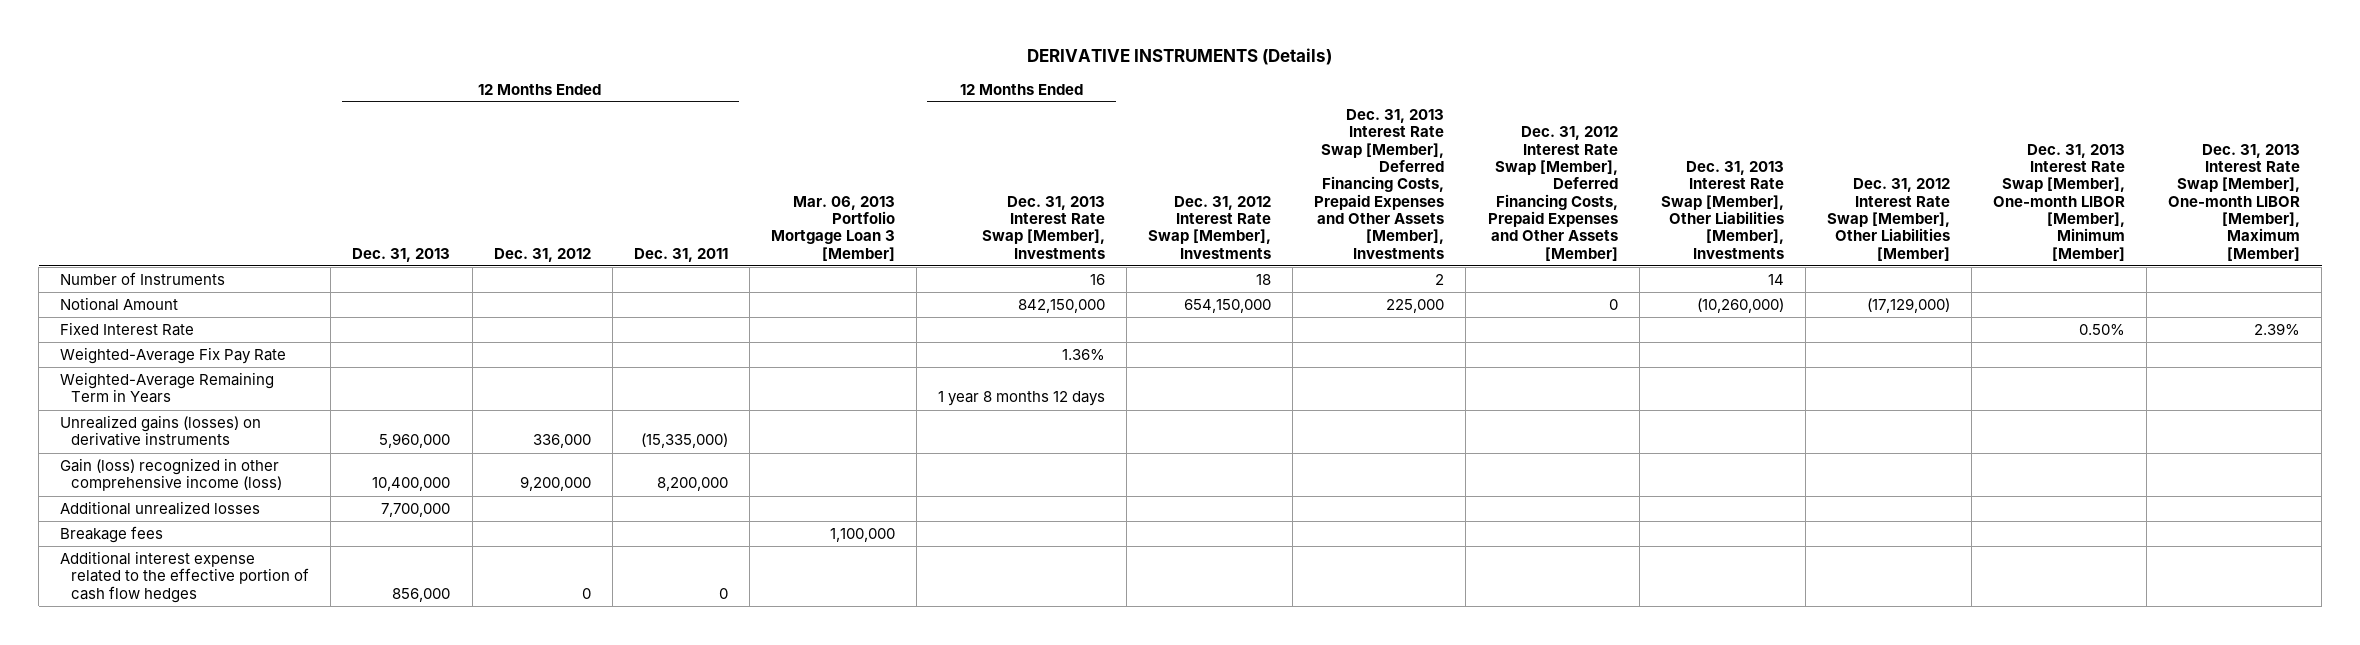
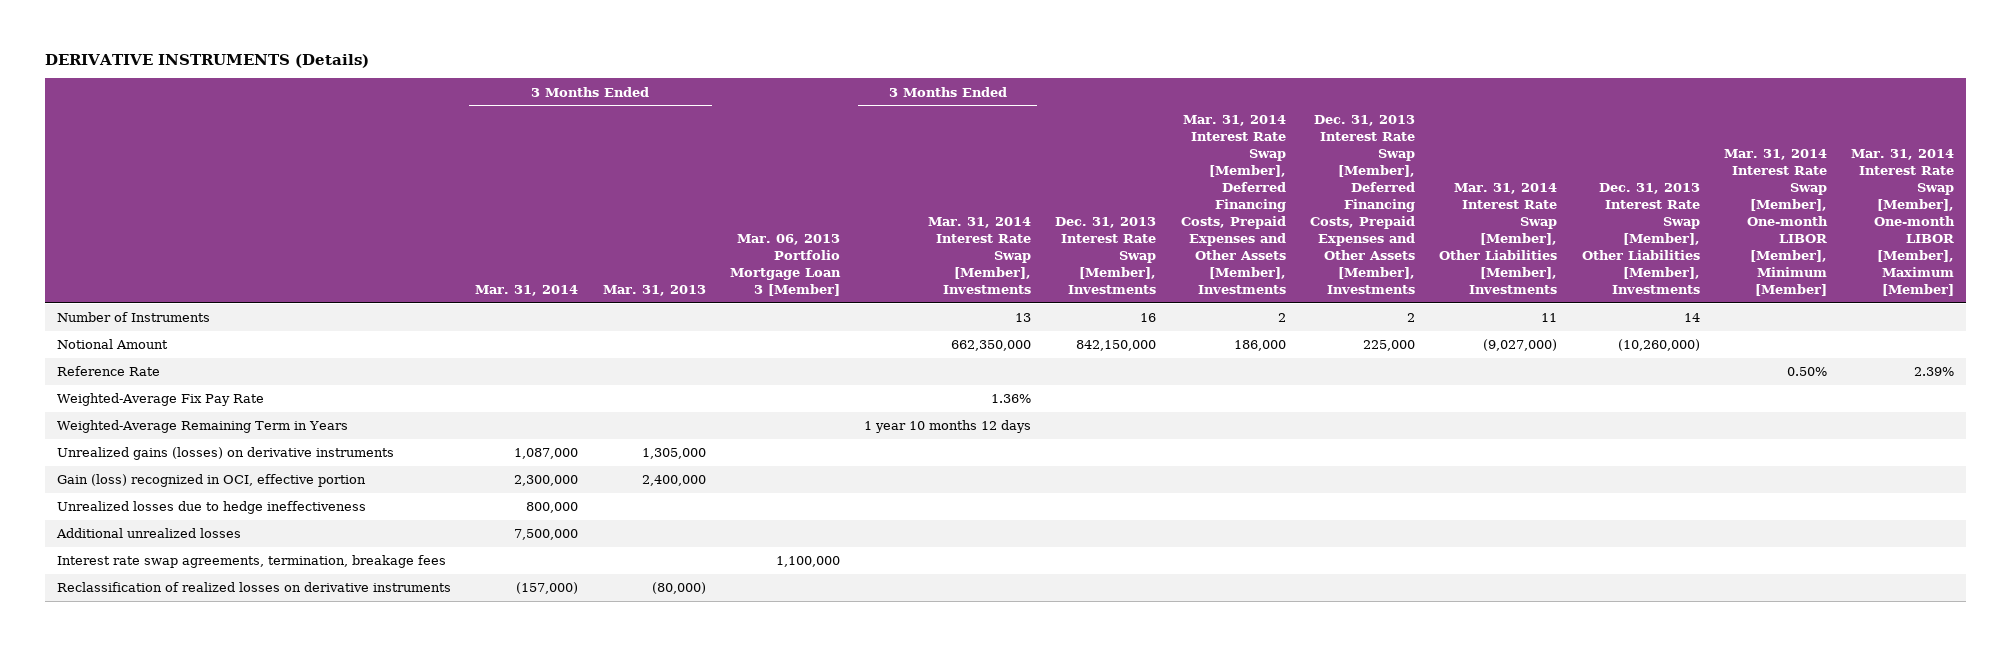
- | 12 Months Ended Dec. 31, 2013 | 12 Months Ended Dec. 31, 2012 | 12 Months Ended Dec. 31, 2011 | Mar. 06, 2013 Portfolio Mortgage Loan 3 [Member] | 12 Months Ended Dec. 31, 2013 Interest Rate Swap [Member], Investments | Dec. 31, 2012 Interest Rate Swap [Member], Investments | Dec. 31, 2013 Interest Rate Swap [Member], Deferred Financing Costs, Prepaid Expenses and Other Assets [Member], Investments | Dec. 31, 2012 Interest Rate Swap [Member], Deferred Financing Costs, Prepaid Expenses and Other Assets [Member] | Dec. 31, 2013 Interest Rate Swap [Member], Other Liabilities [Member], Investments | Dec. 31, 2012 Interest Rate Swap [Member], Other Liabilities [Member] | Dec. 31, 2013 Interest Rate Swap [Member], One-month LIBOR [Member], Minimum [Member] | Dec. 31, 2013 Interest Rate Swap [Member], One-month LIBOR [Member], Maximum [Member]
+ | 3 Months Ended Mar. 31, 2014 | 3 Months Ended Mar. 31, 2013 | Mar. 06, 2013 Portfolio Mortgage Loan 3 [Member] | 3 Months Ended Mar. 31, 2014 Interest Rate Swap [Member], Investments | Dec. 31, 2013 Interest Rate Swap [Member], Investments | Mar. 31, 2014 Interest Rate Swap [Member], Deferred Financing Costs, Prepaid Expenses and Other Assets [Member], Investments | Dec. 31, 2013 Interest Rate Swap [Member], Deferred Financing Costs, Prepaid Expenses and Other Assets [Member], Investments | Mar. 31, 2014 Interest Rate Swap [Member], Other Liabilities [Member], Investments | Dec. 31, 2013 Interest Rate Swap [Member], Other Liabilities [Member], Investments | Mar. 31, 2014 Interest Rate Swap [Member], One-month LIBOR [Member], Minimum [Member] | Mar. 31, 2014 Interest Rate Swap [Member], One-month LIBOR [Member], Maximum [Member]
- Fixed Interest Rate | | | | | | | | | | | 0.50% | 2.39%
+ Reference Rate | | | | | | | | | | 0.50% | 2.39%
- Gain (loss) recognized in other comprehensive income (loss) | 10,400,000 | 9,200,000 | 8,200,000 | | | | | | | | |
+ Gain (loss) recognized in OCI, effective portion | 2,300,000 | 2,400,000 | | | | | | | | |
+ Unrealized losses due to hedge ineffectiveness | 800,000 | | | | | | | | | |
- Breakage fees | | | | 1,100,000 | | | | | | | |
- Additional interest expense related to the effective portion of cash flow hedges | 856,000 | 0 | 0 | | | | | | | | |
+ Interest rate swap agreements, termination, breakage fees | | | 1,100,000 | | | | | | | |
+ Reclassification of realized losses on derivative instruments | (157,000) | (80,000) | | | | | | | | |

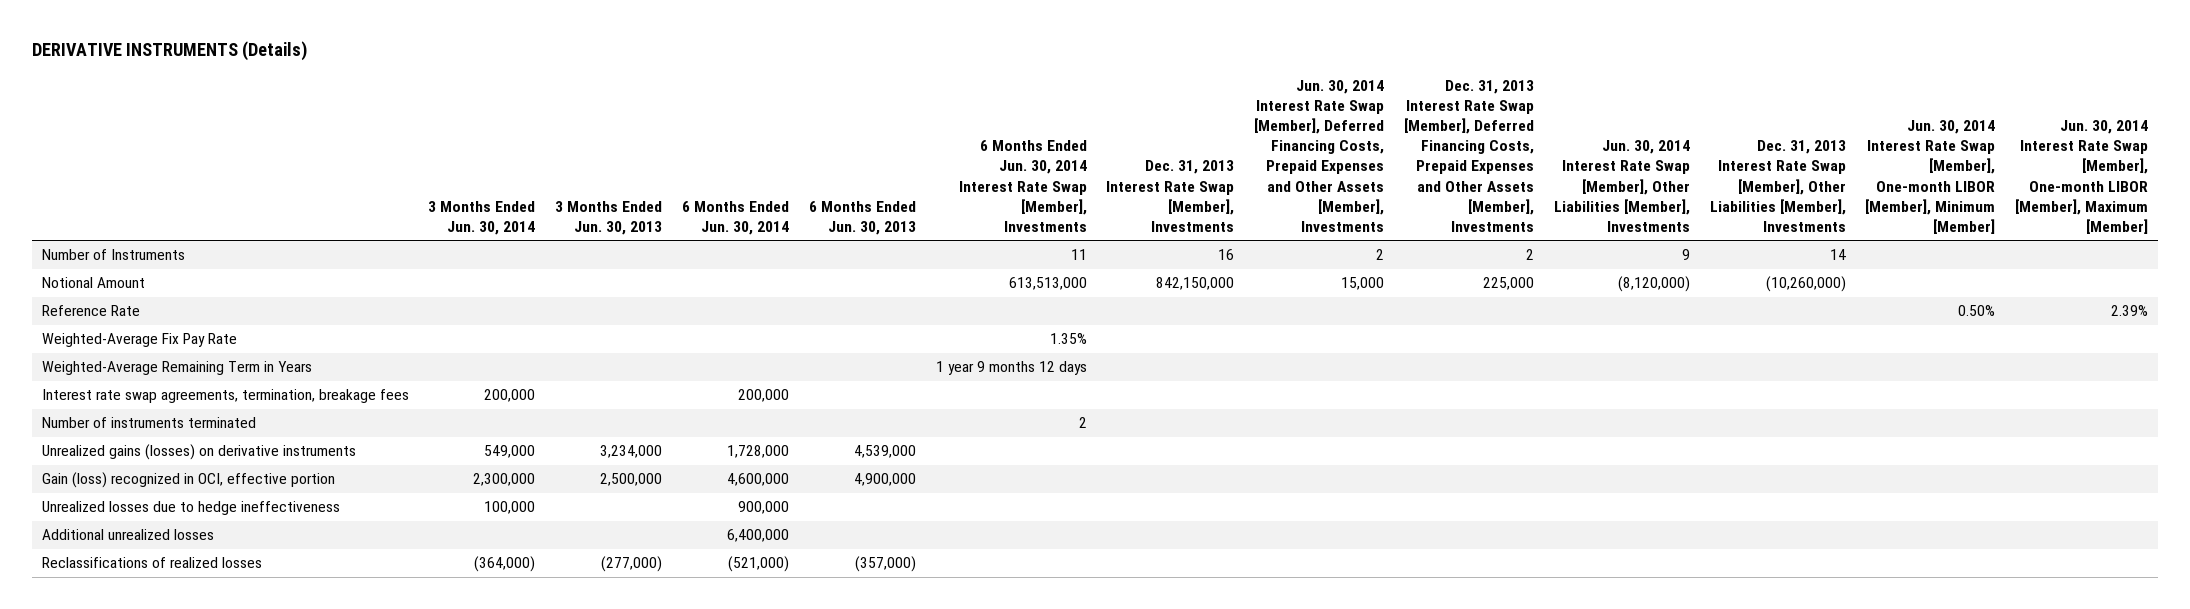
- | 3 Months Ended Mar. 31, 2014 | 3 Months Ended Mar. 31, 2013 | Mar. 06, 2013 Portfolio Mortgage Loan 3 [Member] | 3 Months Ended Mar. 31, 2014 Interest Rate Swap [Member], Investments | Dec. 31, 2013 Interest Rate Swap [Member], Investments | Mar. 31, 2014 Interest Rate Swap [Member], Deferred Financing Costs, Prepaid Expenses and Other Assets [Member], Investments | Dec. 31, 2013 Interest Rate Swap [Member], Deferred Financing Costs, Prepaid Expenses and Other Assets [Member], Investments | Mar. 31, 2014 Interest Rate Swap [Member], Other Liabilities [Member], Investments | Dec. 31, 2013 Interest Rate Swap [Member], Other Liabilities [Member], Investments | Mar. 31, 2014 Interest Rate Swap [Member], One-month LIBOR [Member], Minimum [Member] | Mar. 31, 2014 Interest Rate Swap [Member], One-month LIBOR [Member], Maximum [Member]
+ | 3 Months Ended Jun. 30, 2014 | 3 Months Ended Jun. 30, 2013 | 6 Months Ended Jun. 30, 2014 | 6 Months Ended Jun. 30, 2013 | 6 Months Ended Jun. 30, 2014 Interest Rate Swap [Member], Investments | Dec. 31, 2013 Interest Rate Swap [Member], Investments | Jun. 30, 2014 Interest Rate Swap [Member], Deferred Financing Costs, Prepaid Expenses and Other Assets [Member], Investments | Dec. 31, 2013 Interest Rate Swap [Member], Deferred Financing Costs, Prepaid Expenses and Other Assets [Member], Investments | Jun. 30, 2014 Interest Rate Swap [Member], Other Liabilities [Member], Investments | Dec. 31, 2013 Interest Rate Swap [Member], Other Liabilities [Member], Investments | Jun. 30, 2014 Interest Rate Swap [Member], One-month LIBOR [Member], Minimum [Member] | Jun. 30, 2014 Interest Rate Swap [Member], One-month LIBOR [Member], Maximum [Member]
moved up: Interest rate swap agreements, termination, breakage fees | 200,000 | | 200,000 | | | | | | | | |
+ Number of instruments terminated | | | | | 2 | | | | | | |
- Reclassification of realized losses on derivative instruments | (157,000) | (80,000) | | | | | | | | |
+ Reclassifications of realized losses | (364,000) | (277,000) | (521,000) | (357,000) | | | | | | | |

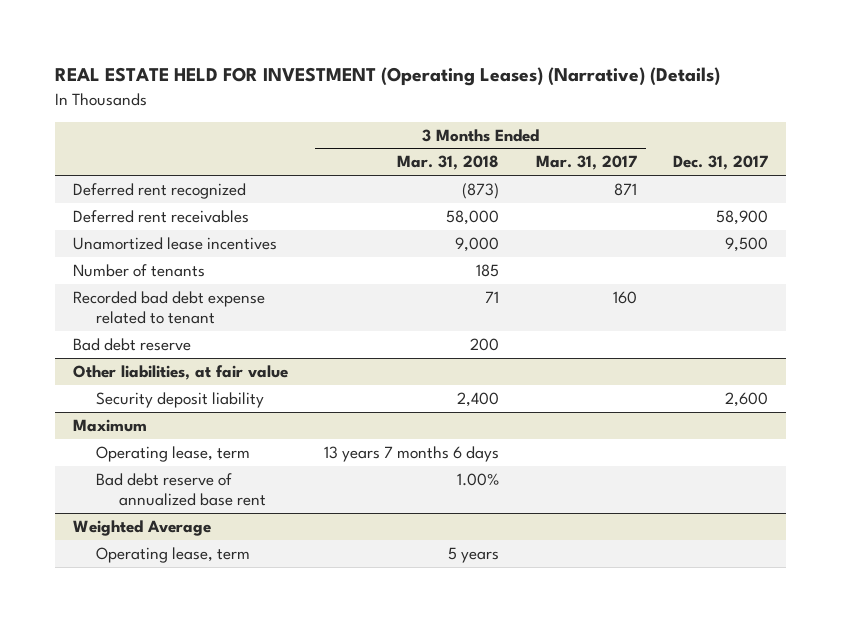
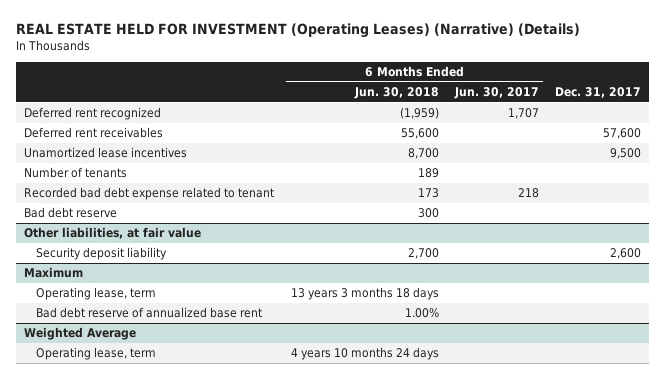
- | 3 Months Ended Mar. 31, 2018 | 3 Months Ended Mar. 31, 2017 | Dec. 31, 2017
+ | 6 Months Ended Jun. 30, 2018 | 6 Months Ended Jun. 30, 2017 | Dec. 31, 2017
- Deferred rent receivables | 58,000 | | 58,900
+ Deferred rent receivables | 55,600 | | 57,600

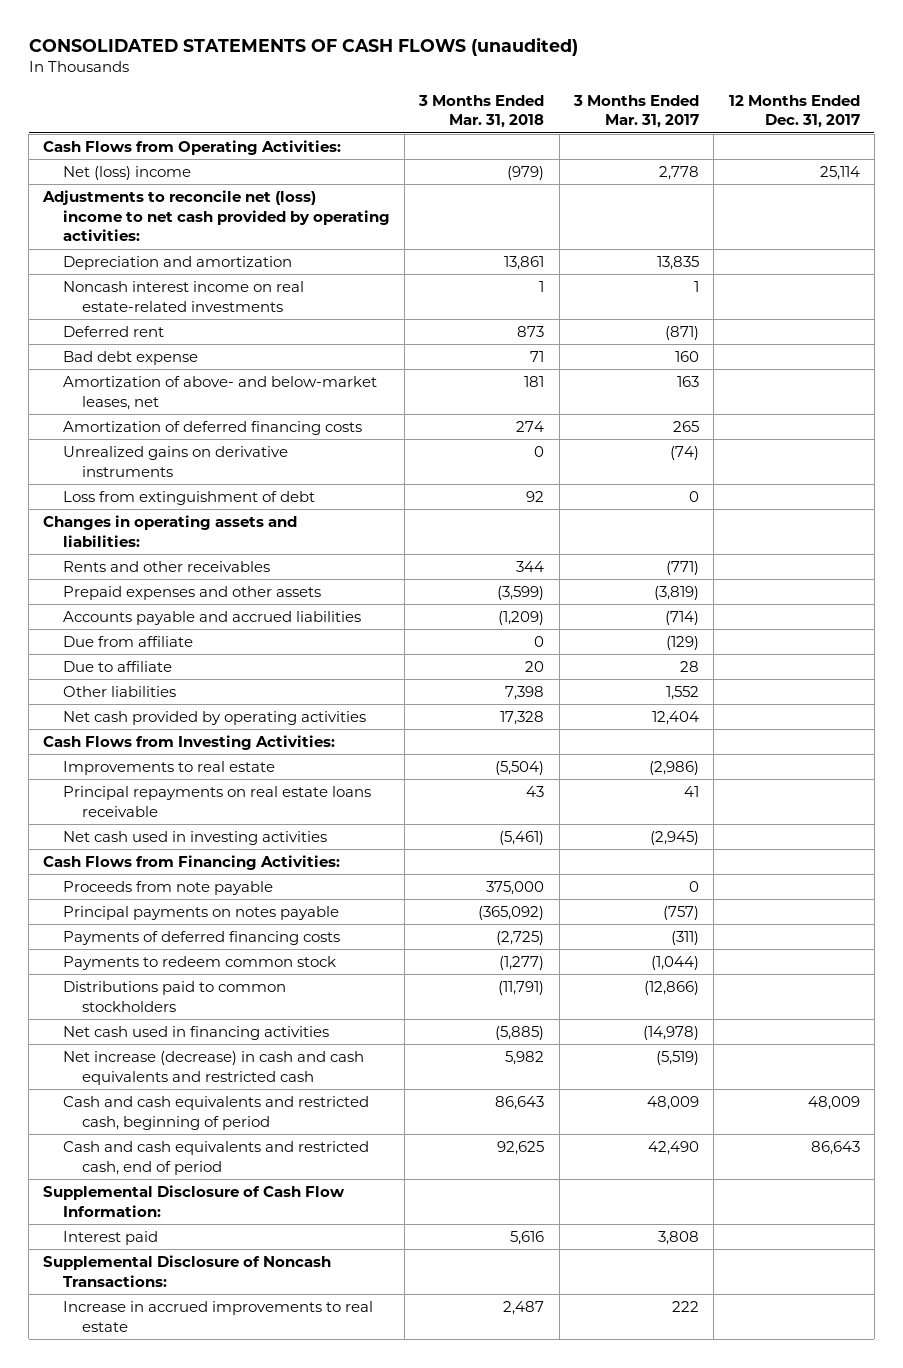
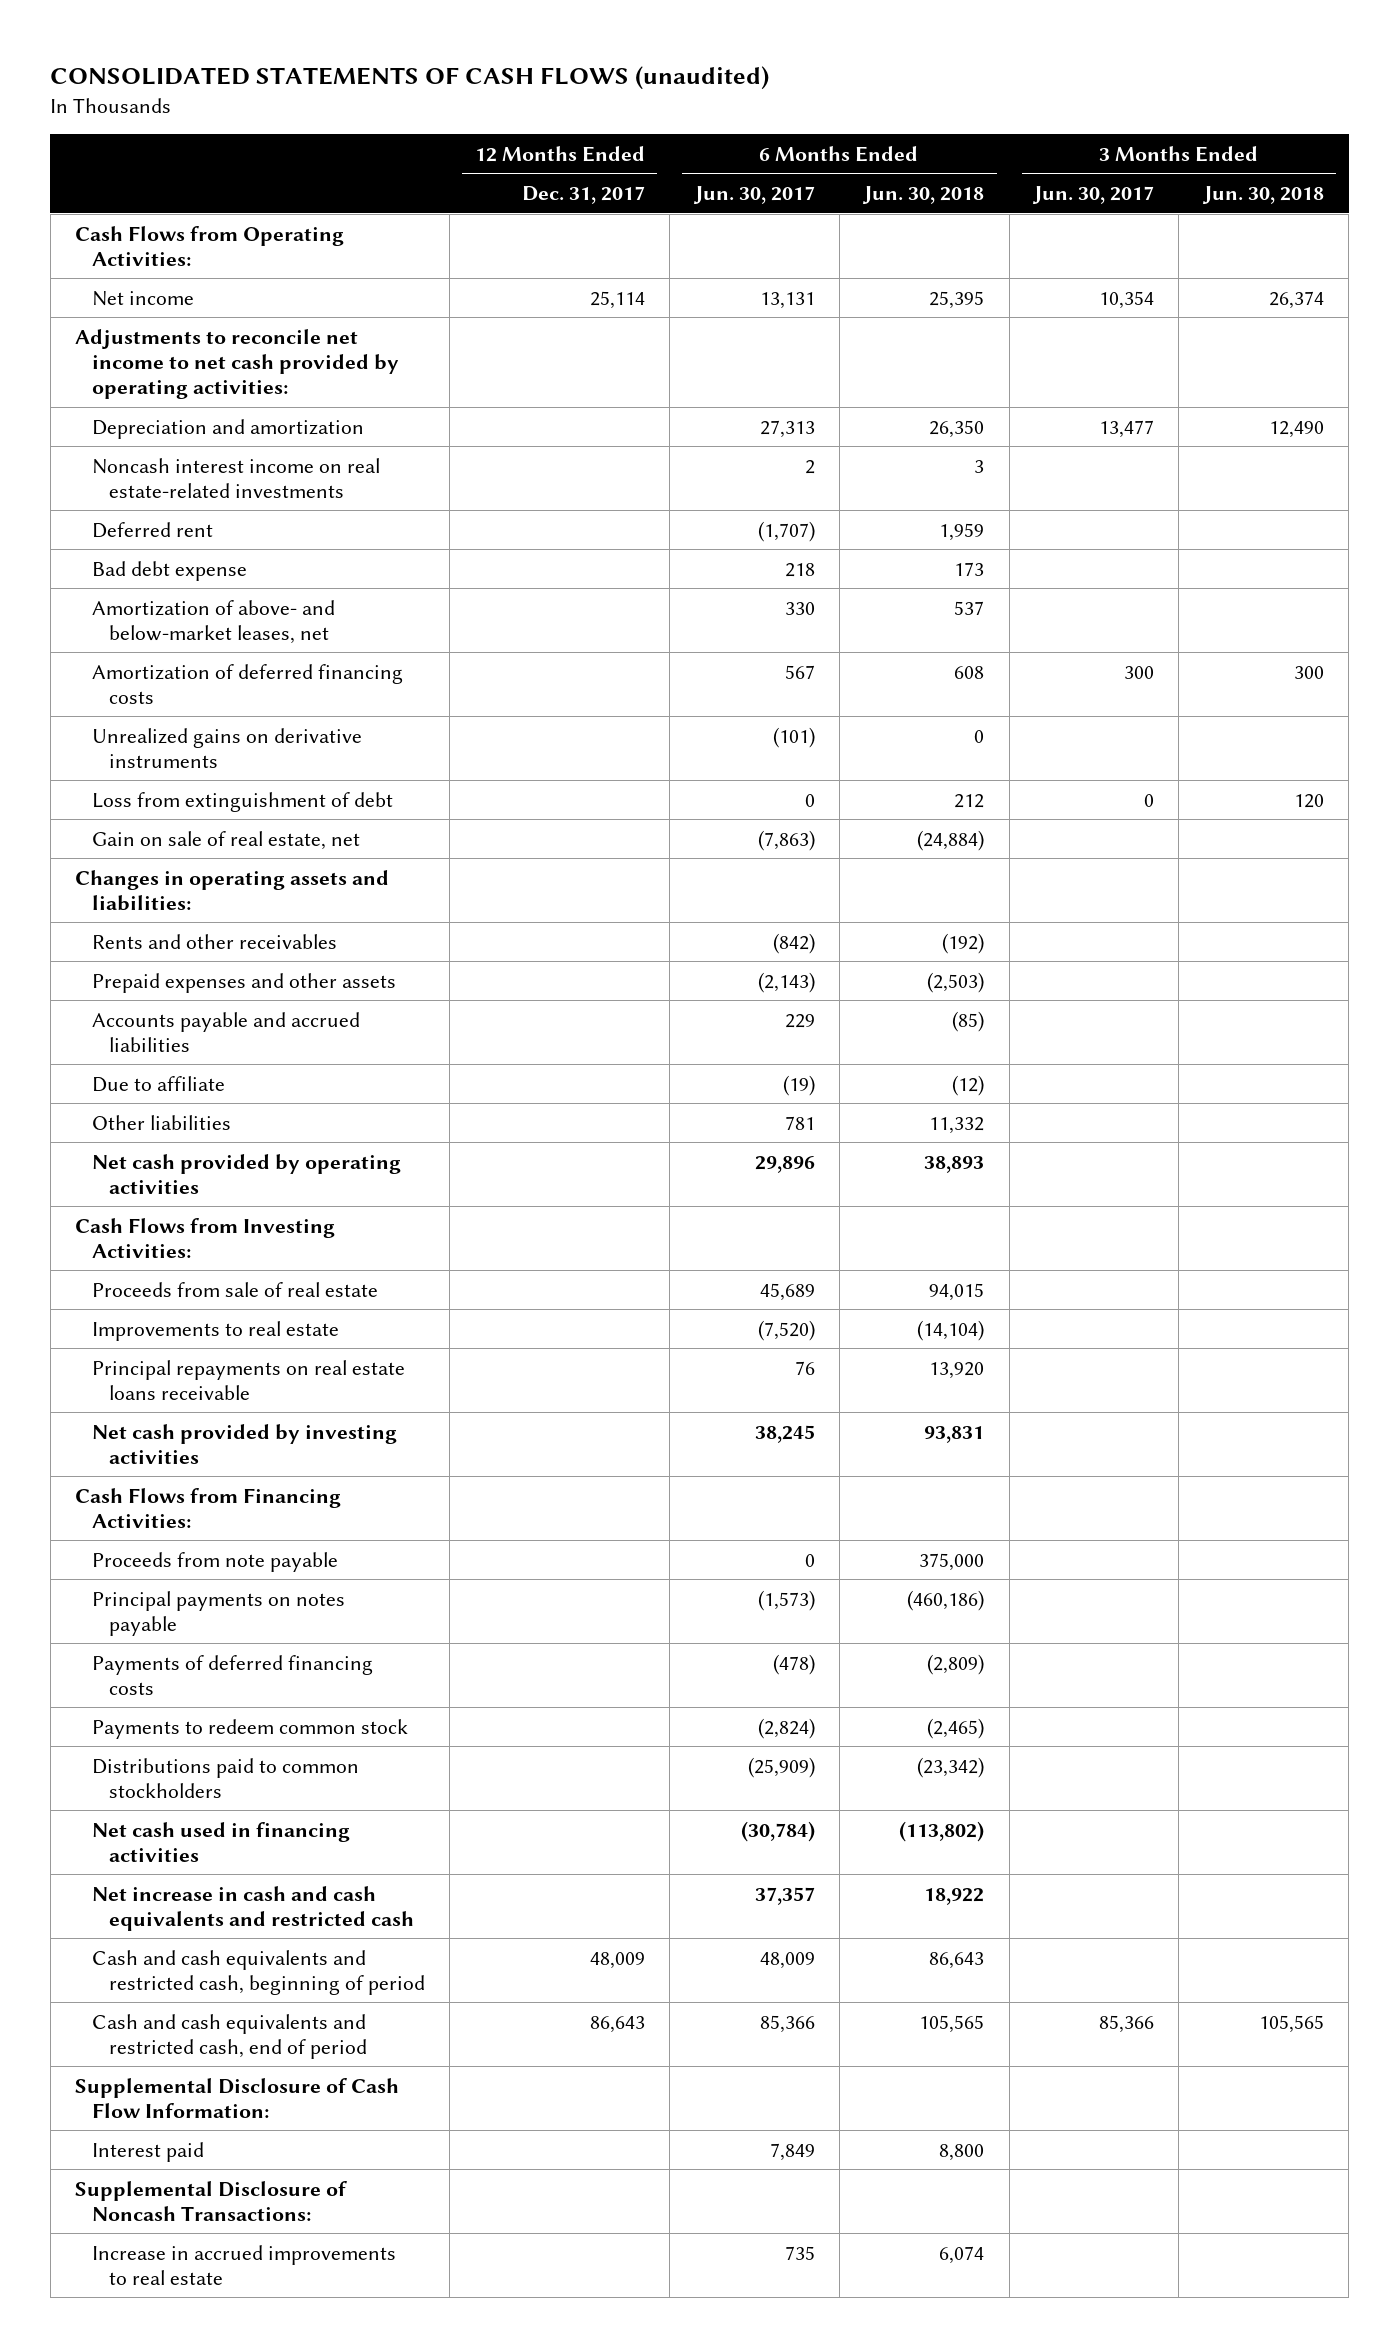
- | 3 Months Ended Mar. 31, 2018 | 3 Months Ended Mar. 31, 2017 | 12 Months Ended Dec. 31, 2017
+ | 12 Months Ended Dec. 31, 2017 | 6 Months Ended Jun. 30, 2017 | 6 Months Ended Jun. 30, 2018 | 3 Months Ended Jun. 30, 2017 | 3 Months Ended Jun. 30, 2018
- Net (loss) income | (979) | 2,778 | 25,114
- Adjustments to reconcile net (loss) income to net cash provided by operating activities:
+ Net income | 25,114 | 13,131 | 25,395 | 10,354 | 26,374
+ Adjustments to reconcile net income to net cash provided by operating activities:
+ Gain on sale of real estate, net | | (7,863) | (24,884) | |
- Due from affiliate | 0 | (129) |
+ Proceeds from sale of real estate | | 45,689 | 94,015 | |
- Net cash used in investing activities | (5,461) | (2,945) |
+ Net cash provided by investing activities | | 38,245 | 93,831 | |
- Net increase (decrease) in cash and cash equivalents and restricted cash | 5,982 | (5,519) |
+ Net increase in cash and cash equivalents and restricted cash | | 37,357 | 18,922 | |

